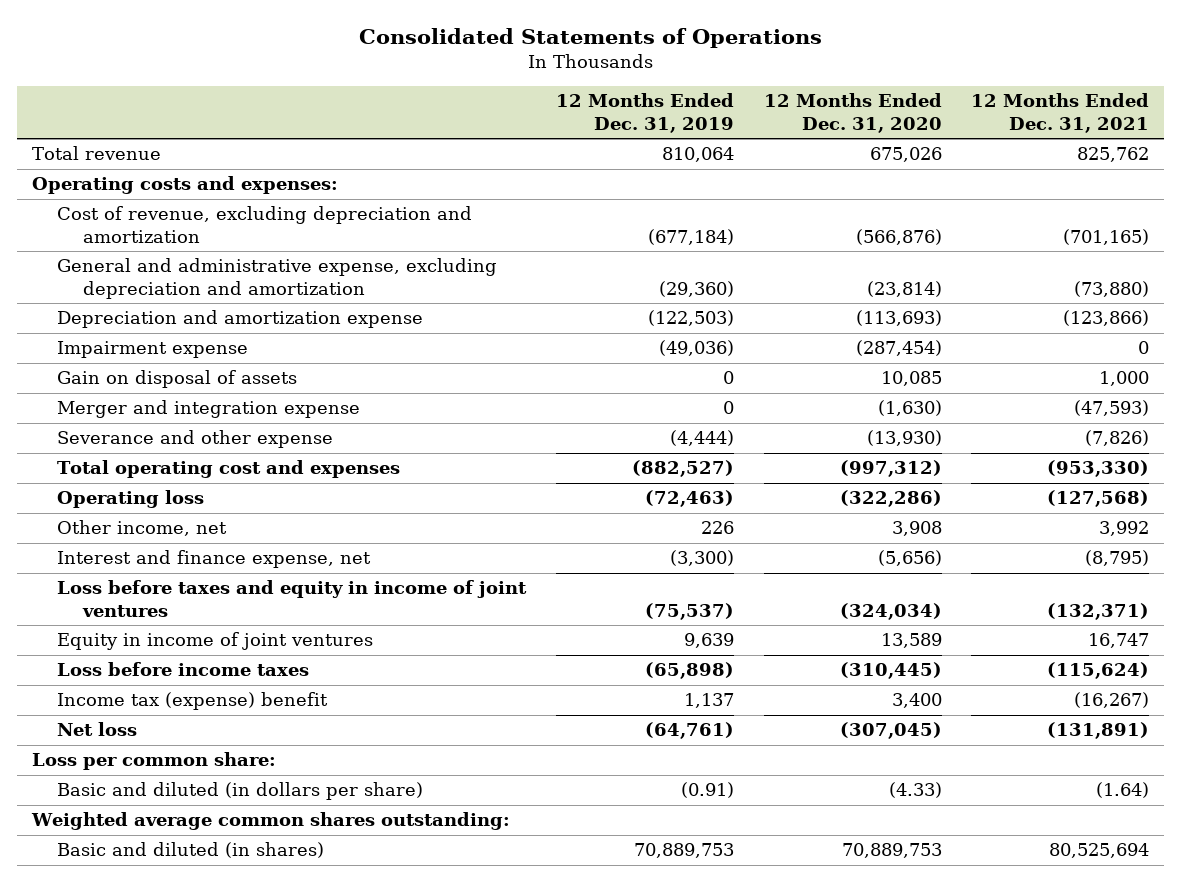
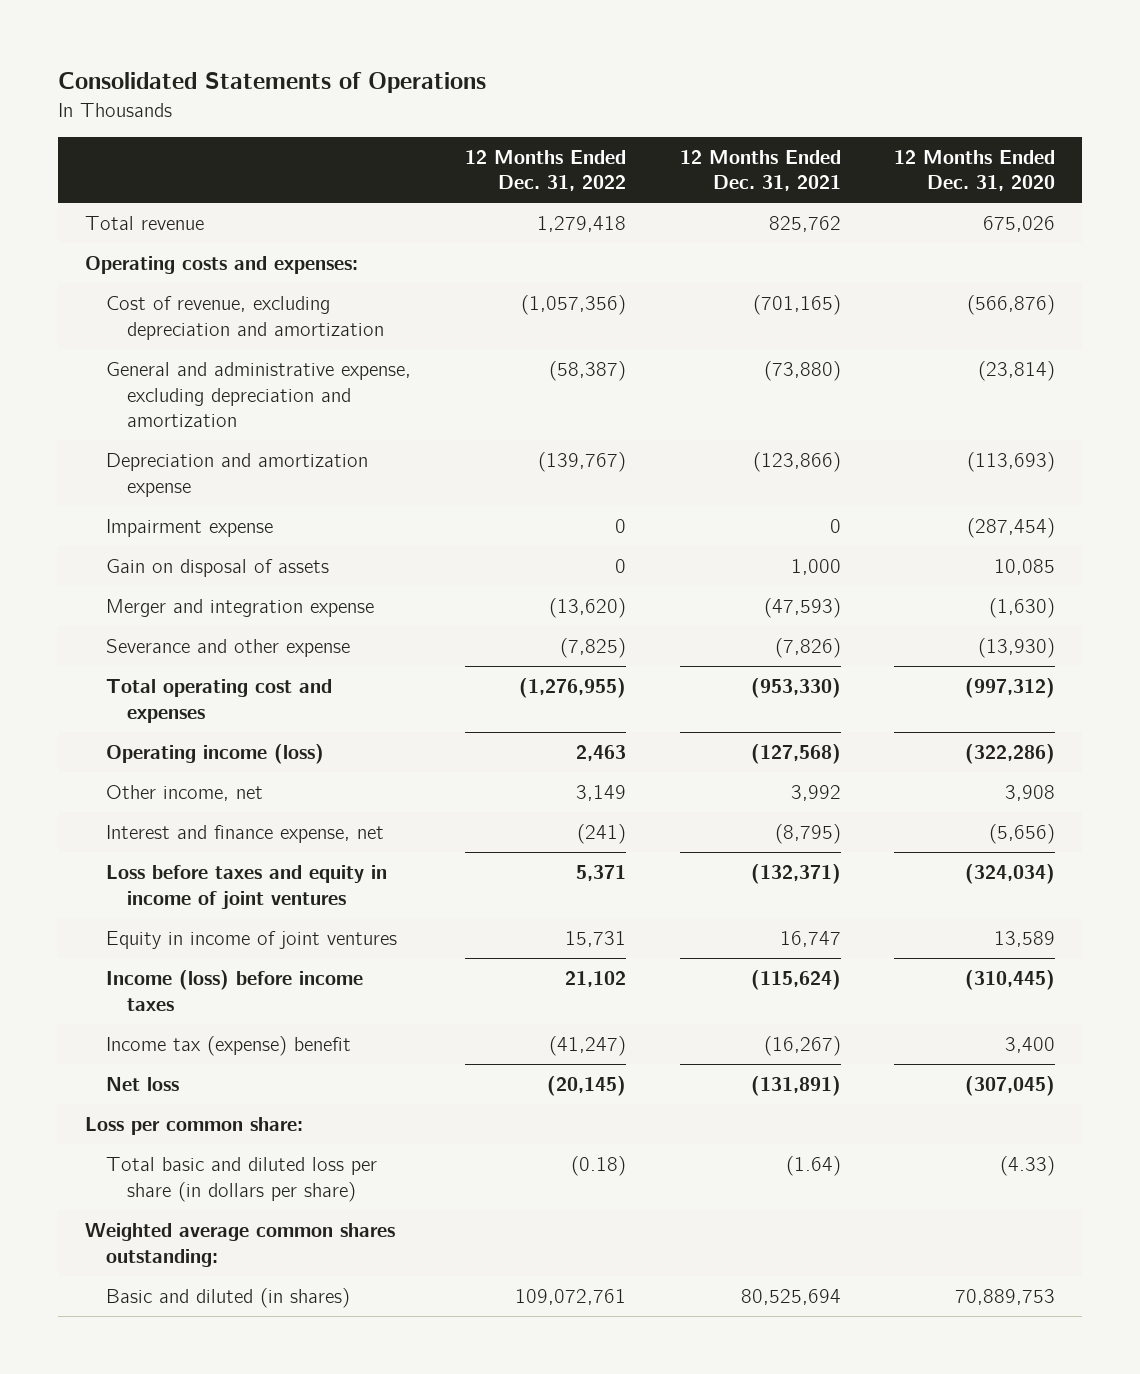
- | 12 Months Ended Dec. 31, 2019 | 12 Months Ended Dec. 31, 2020 | 12 Months Ended Dec. 31, 2021
+ | 12 Months Ended Dec. 31, 2022 | 12 Months Ended Dec. 31, 2021 | 12 Months Ended Dec. 31, 2020
- Operating loss | (72,463) | (322,286) | (127,568)
+ Operating income (loss) | 2,463 | (127,568) | (322,286)
- Loss before income taxes | (65,898) | (310,445) | (115,624)
+ Income (loss) before income taxes | 21,102 | (115,624) | (310,445)
- Basic and diluted (in dollars per share) | (0.91) | (4.33) | (1.64)
+ Total basic and diluted loss per share (in dollars per share) | (0.18) | (1.64) | (4.33)

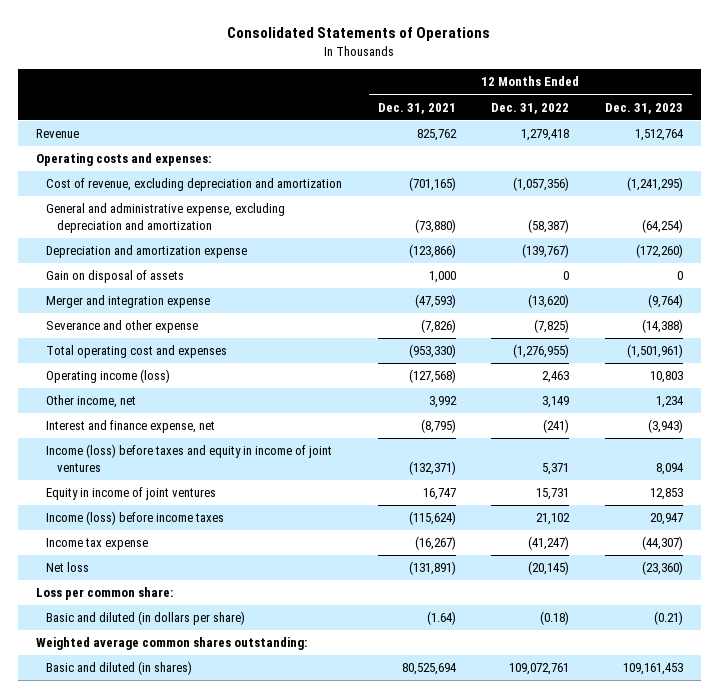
- | 12 Months Ended Dec. 31, 2022 | 12 Months Ended Dec. 31, 2021 | 12 Months Ended Dec. 31, 2020
+ | 12 Months Ended Dec. 31, 2021 | 12 Months Ended Dec. 31, 2022 | 12 Months Ended Dec. 31, 2023
- Total revenue | 1,279,418 | 825,762 | 675,026
+ Revenue | 825,762 | 1,279,418 | 1,512,764
- Impairment expense | 0 | 0 | (287,454)
- Loss before taxes and equity in income of joint ventures | 5,371 | (132,371) | (324,034)
+ Income (loss) before taxes and equity in income of joint ventures | (132,371) | 5,371 | 8,094
- Income tax (expense) benefit | (41,247) | (16,267) | 3,400
+ Income tax expense | (16,267) | (41,247) | (44,307)
- Total basic and diluted loss per share (in dollars per share) | (0.18) | (1.64) | (4.33)
+ Basic and diluted (in dollars per share) | (1.64) | (0.18) | (0.21)

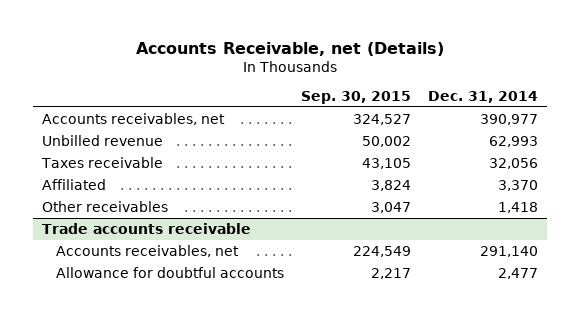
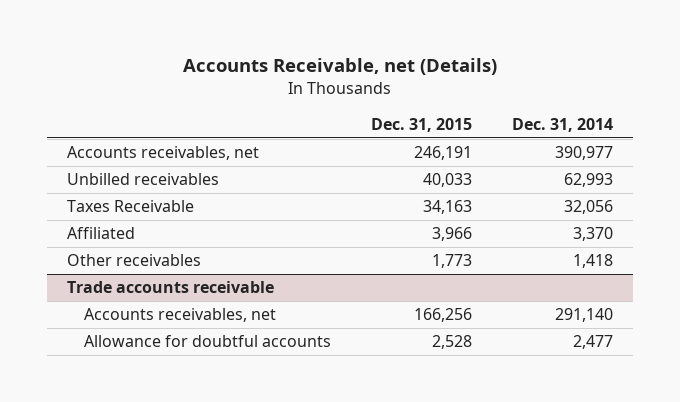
- | Sep. 30, 2015 | Dec. 31, 2014
+ | Dec. 31, 2015 | Dec. 31, 2014
- Unbilled revenue | 50,002 | 62,993
- Taxes receivable | 43,105 | 32,056
+ Unbilled receivables | 40,033 | 62,993
+ Taxes Receivable | 34,163 | 32,056

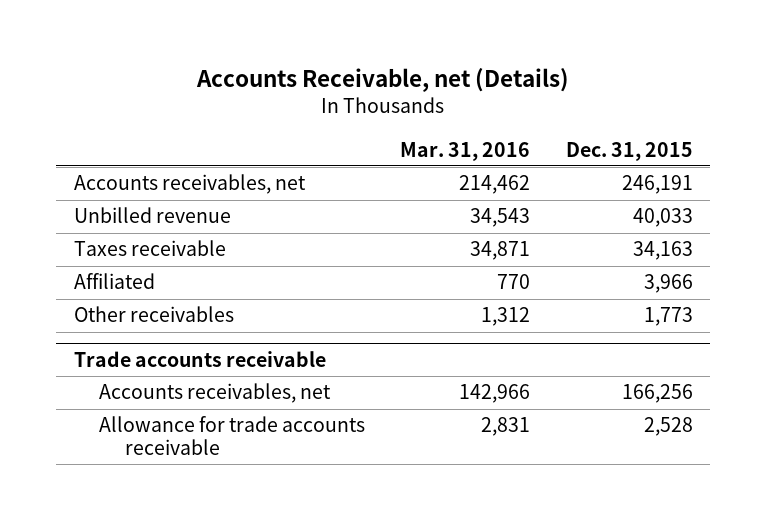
- | Dec. 31, 2015 | Dec. 31, 2014
+ | Mar. 31, 2016 | Dec. 31, 2015
- Unbilled receivables | 40,033 | 62,993
- Taxes Receivable | 34,163 | 32,056
+ Unbilled revenue | 34,543 | 40,033
+ Taxes receivable | 34,871 | 34,163
@ Trade accounts receivable
- Allowance for doubtful accounts | 2,528 | 2,477
+ Allowance for trade accounts receivable | 2,831 | 2,528

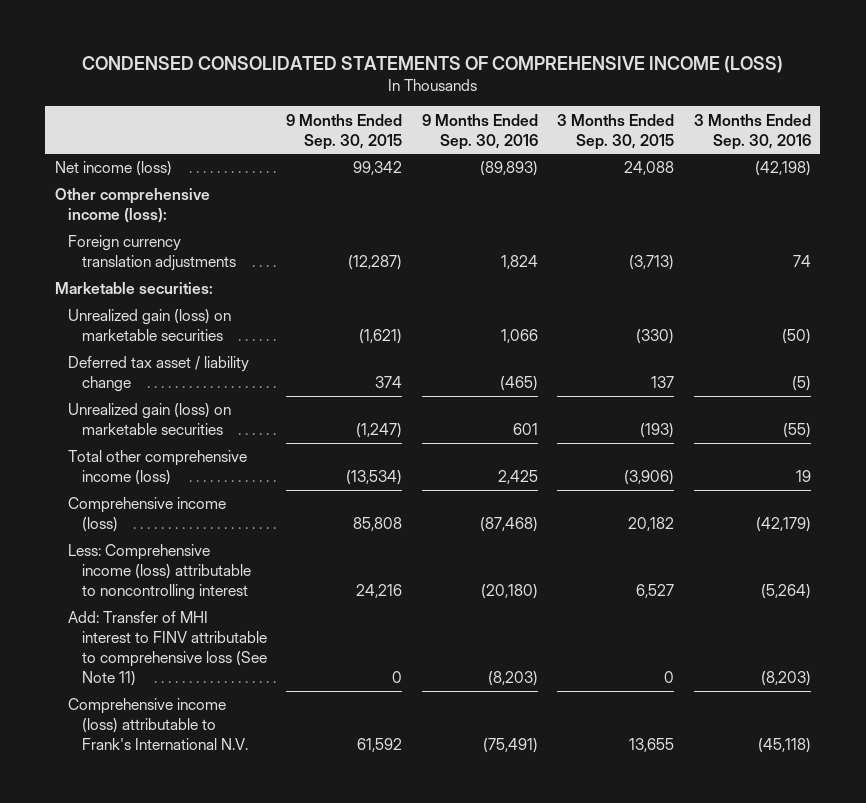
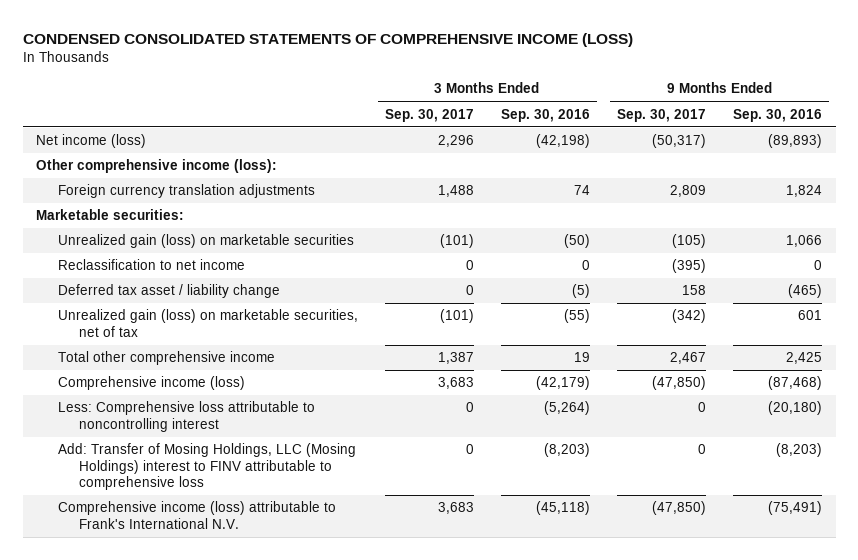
- | 9 Months Ended Sep. 30, 2015 | 9 Months Ended Sep. 30, 2016 | 3 Months Ended Sep. 30, 2015 | 3 Months Ended Sep. 30, 2016
+ | 3 Months Ended Sep. 30, 2017 | 3 Months Ended Sep. 30, 2016 | 9 Months Ended Sep. 30, 2017 | 9 Months Ended Sep. 30, 2016
+ Reclassification to net income | 0 | 0 | (395) | 0
- Unrealized gain (loss) on marketable securities | (1,247) | 601 | (193) | (55)
- Total other comprehensive income (loss) | (13,534) | 2,425 | (3,906) | 19
+ Unrealized gain (loss) on marketable securities, net of tax | (101) | (55) | (342) | 601
+ Total other comprehensive income | 1,387 | 19 | 2,467 | 2,425
- Less: Comprehensive income (loss) attributable to noncontrolling interest | 24,216 | (20,180) | 6,527 | (5,264)
- Add: Transfer of MHI interest to FINV attributable to comprehensive loss (See Note 11) | 0 | (8,203) | 0 | (8,203)
+ Less: Comprehensive loss attributable to noncontrolling interest | 0 | (5,264) | 0 | (20,180)
+ Add: Transfer of Mosing Holdings, LLC (Mosing Holdings) interest to FINV attributable to comprehensive loss | 0 | (8,203) | 0 | (8,203)

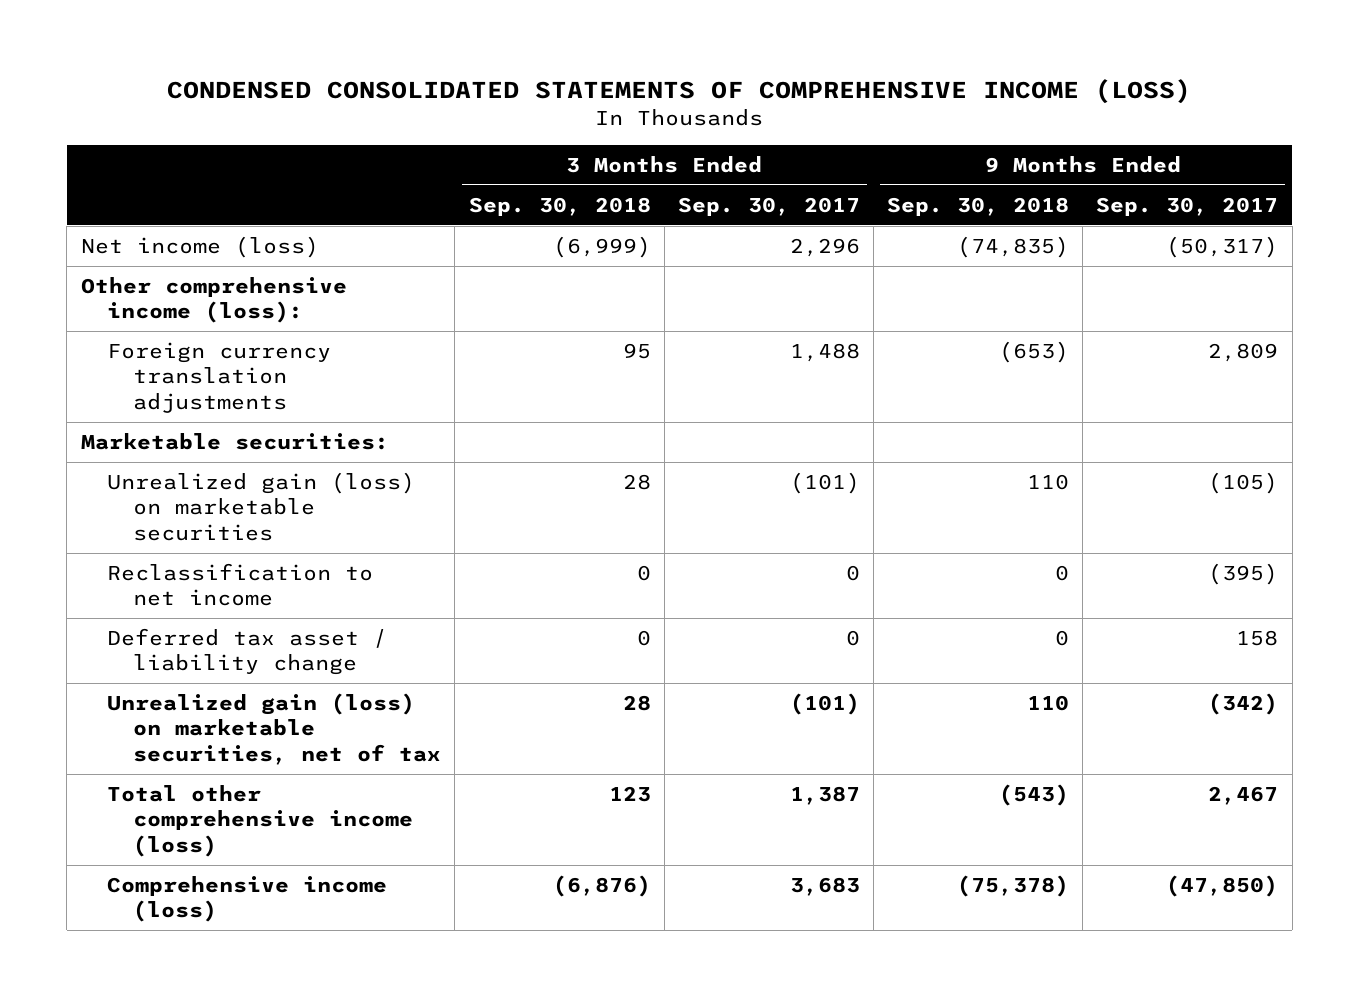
- | 3 Months Ended Sep. 30, 2017 | 3 Months Ended Sep. 30, 2016 | 9 Months Ended Sep. 30, 2017 | 9 Months Ended Sep. 30, 2016
+ | 3 Months Ended Sep. 30, 2018 | 3 Months Ended Sep. 30, 2017 | 9 Months Ended Sep. 30, 2018 | 9 Months Ended Sep. 30, 2017
- Total other comprehensive income | 1,387 | 19 | 2,467 | 2,425
+ Total other comprehensive income (loss) | 123 | 1,387 | (543) | 2,467
- Less: Comprehensive loss attributable to noncontrolling interest | 0 | (5,264) | 0 | (20,180)
- Add: Transfer of Mosing Holdings, LLC (Mosing Holdings) interest to FINV attributable to comprehensive loss | 0 | (8,203) | 0 | (8,203)
- Comprehensive income (loss) attributable to Frank's International N.V. | 3,683 | (45,118) | (47,850) | (75,491)

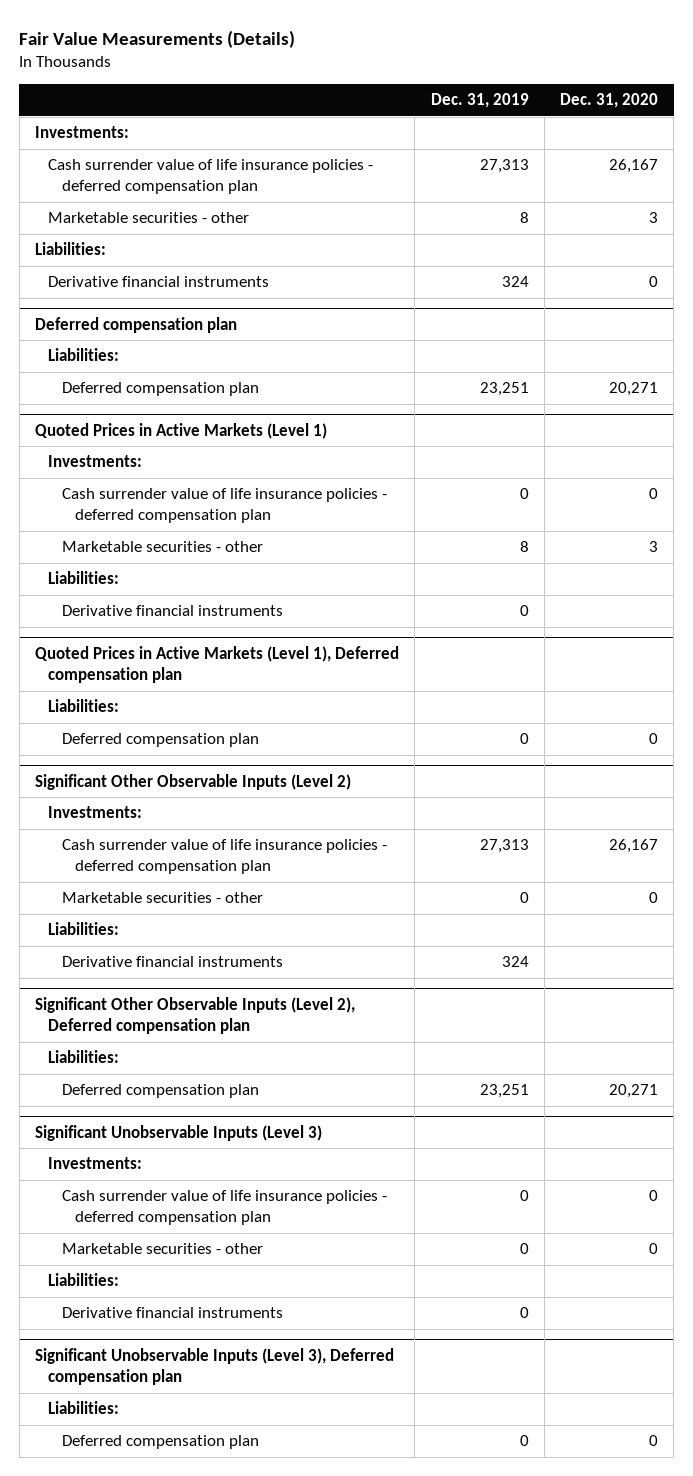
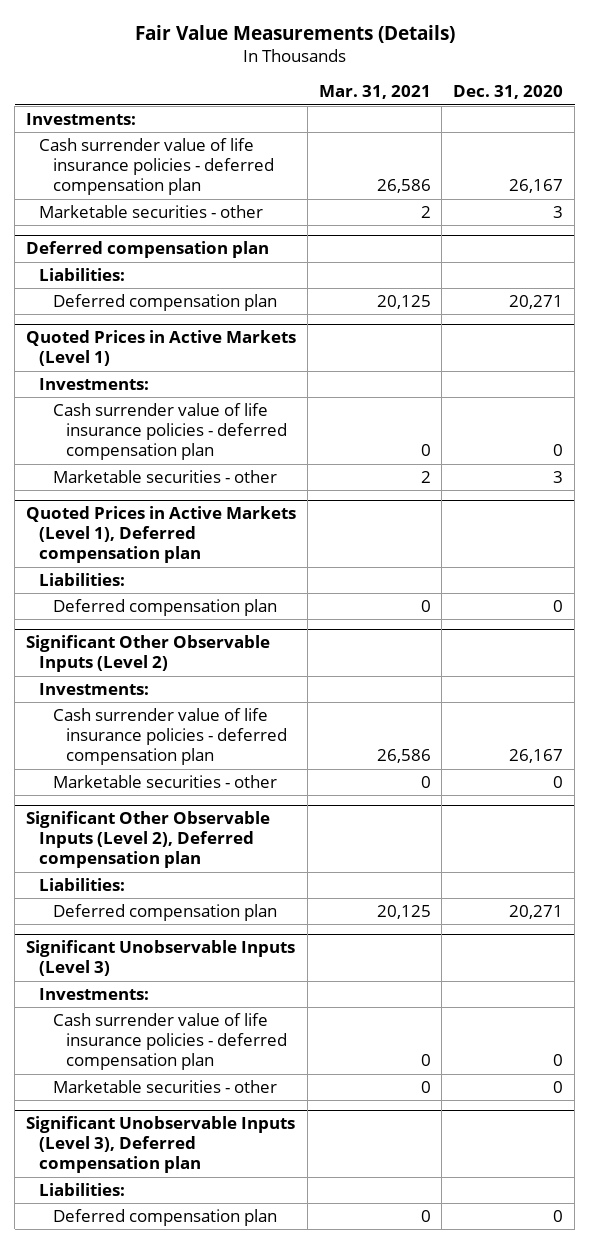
- | Dec. 31, 2019 | Dec. 31, 2020
+ | Mar. 31, 2021 | Dec. 31, 2020
- Liabilities:
- Derivative financial instruments | 324 | 0
@ Quoted Prices in Active Markets (Level 1)
- Liabilities:
- Derivative financial instruments | 0 |
@ Significant Other Observable Inputs (Level 2)
- Liabilities:
- Derivative financial instruments | 324 |
@ Significant Unobservable Inputs (Level 3)
- Liabilities:
- Derivative financial instruments | 0 |

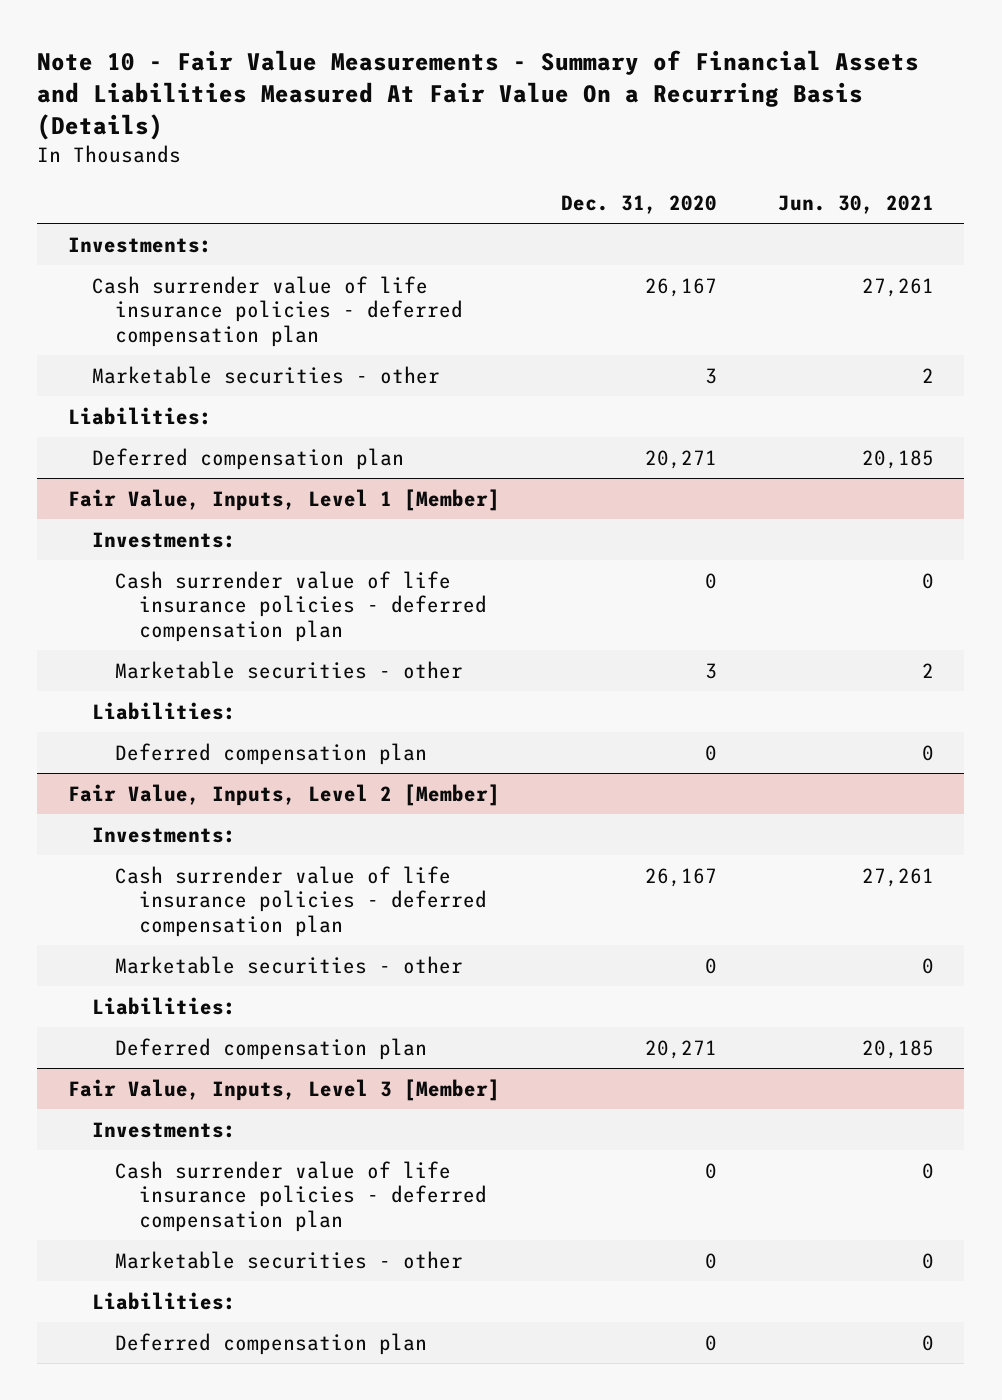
- Fair Value Measurements (Details)
+ Note 10 - Fair Value Measurements - Summary of Financial Assets and Liabilities Measured At Fair Value On a Recurring Basis (Details)
- | Mar. 31, 2021 | Dec. 31, 2020
+ | Dec. 31, 2020 | Jun. 30, 2021
- Deferred compensation plan
- Quoted Prices in Active Markets (Level 1)
+ Fair Value, Inputs, Level 1 [Member]
- Quoted Prices in Active Markets (Level 1), Deferred compensation plan
- Significant Other Observable Inputs (Level 2)
+ Fair Value, Inputs, Level 2 [Member]
- Significant Other Observable Inputs (Level 2), Deferred compensation plan
- Significant Unobservable Inputs (Level 3)
+ Fair Value, Inputs, Level 3 [Member]
- Significant Unobservable Inputs (Level 3), Deferred compensation plan

